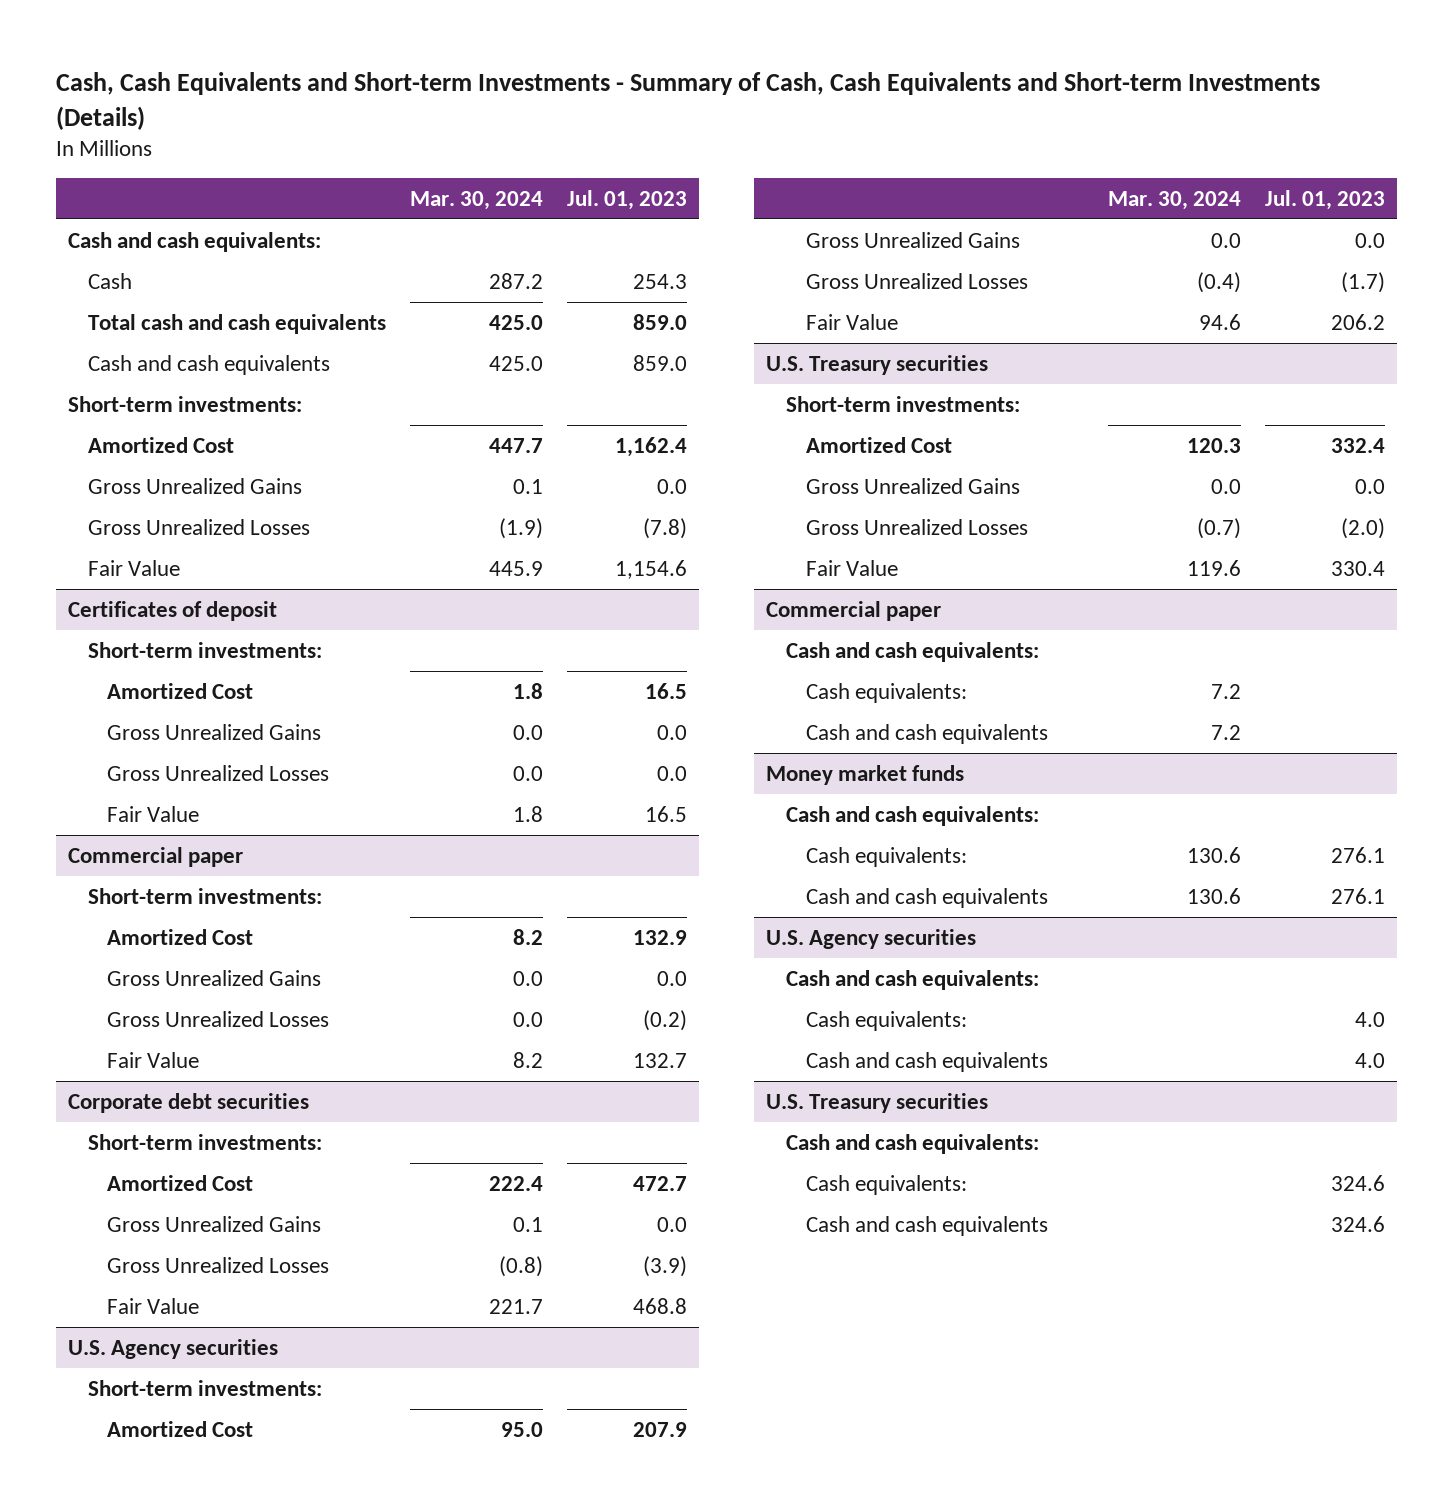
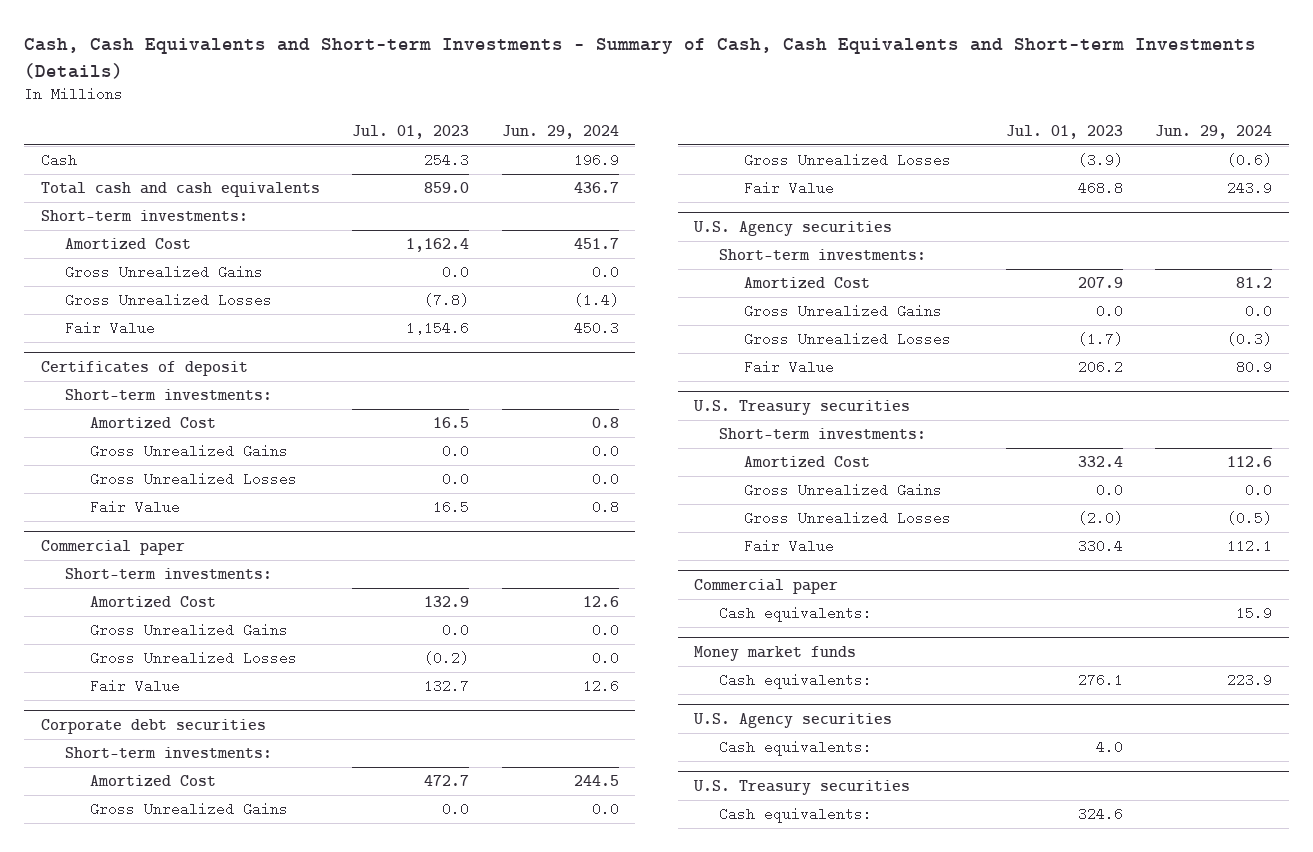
- | Mar. 30, 2024 | Jul. 01, 2023
+ | Jul. 01, 2023 | Jun. 29, 2024
- Cash and cash equivalents:
- Cash and cash equivalents | 425.0 | 859.0
@ Commercial paper
- Cash and cash equivalents:
- Cash and cash equivalents | 7.2 |
@ Money market funds
- Cash and cash equivalents:
- Cash and cash equivalents | 130.6 | 276.1
@ U.S. Agency securities
- Cash and cash equivalents:
- Cash and cash equivalents | | 4.0
@ U.S. Treasury securities
- Cash and cash equivalents:
- Cash and cash equivalents | | 324.6

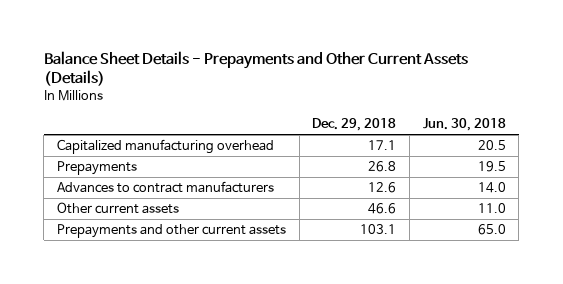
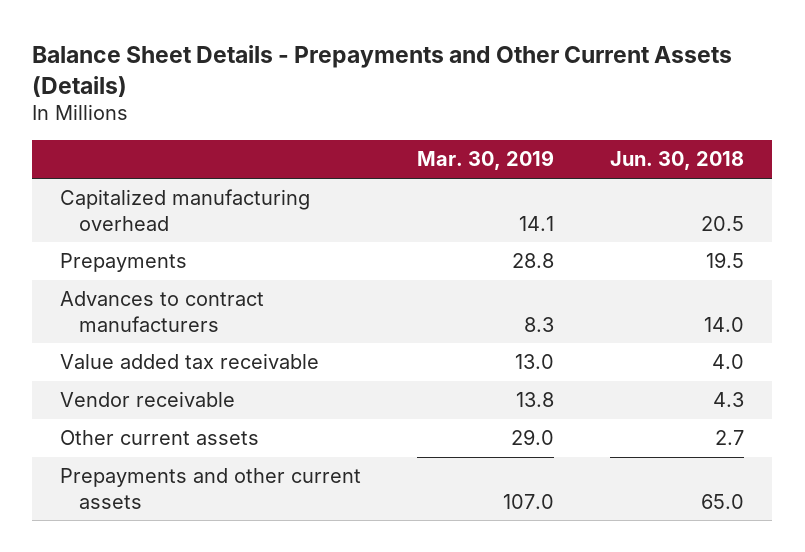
- | Dec. 29, 2018 | Jun. 30, 2018
+ | Mar. 30, 2019 | Jun. 30, 2018
- Other current assets | 46.6 | 11.0
+ Value added tax receivable | 13.0 | 4.0
+ Vendor receivable | 13.8 | 4.3
+ Other current assets | 29.0 | 2.7

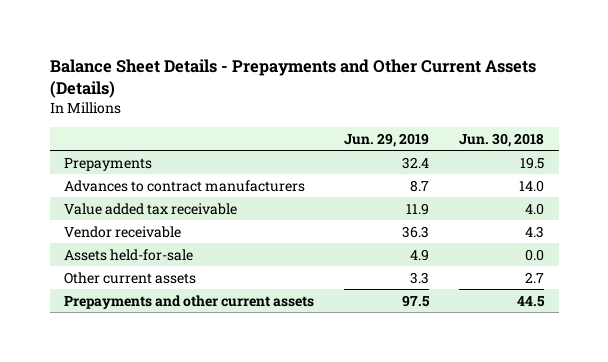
- | Mar. 30, 2019 | Jun. 30, 2018
+ | Jun. 29, 2019 | Jun. 30, 2018
- Capitalized manufacturing overhead | 14.1 | 20.5
+ Assets held-for-sale | 4.9 | 0.0
- Prepayments and other current assets | 107.0 | 65.0
+ Prepayments and other current assets | 97.5 | 44.5

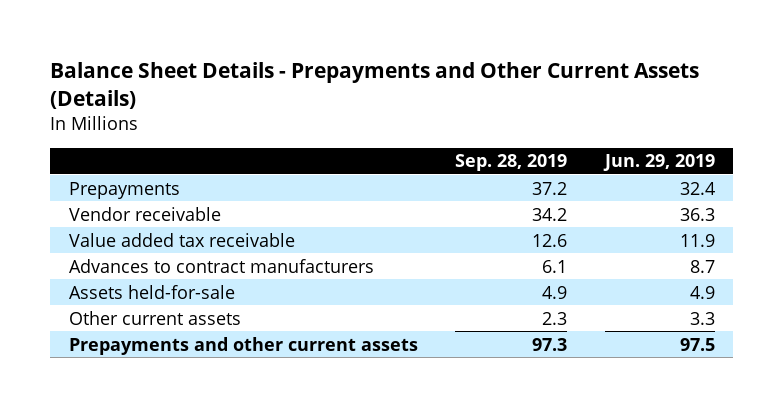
- | Jun. 29, 2019 | Jun. 30, 2018
+ | Sep. 28, 2019 | Jun. 29, 2019
moved down: Value added tax receivable | 12.6 | 11.9
moved down: Advances to contract manufacturers | 6.1 | 8.7

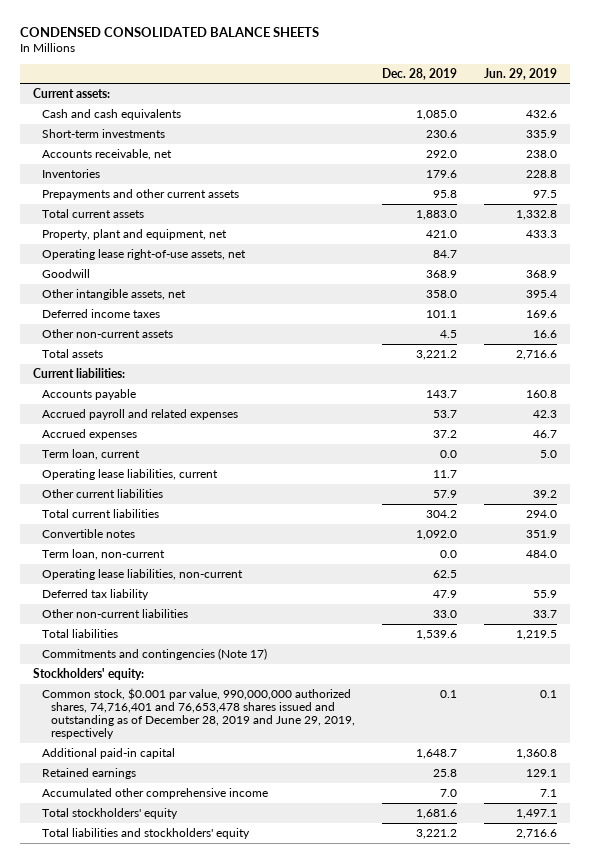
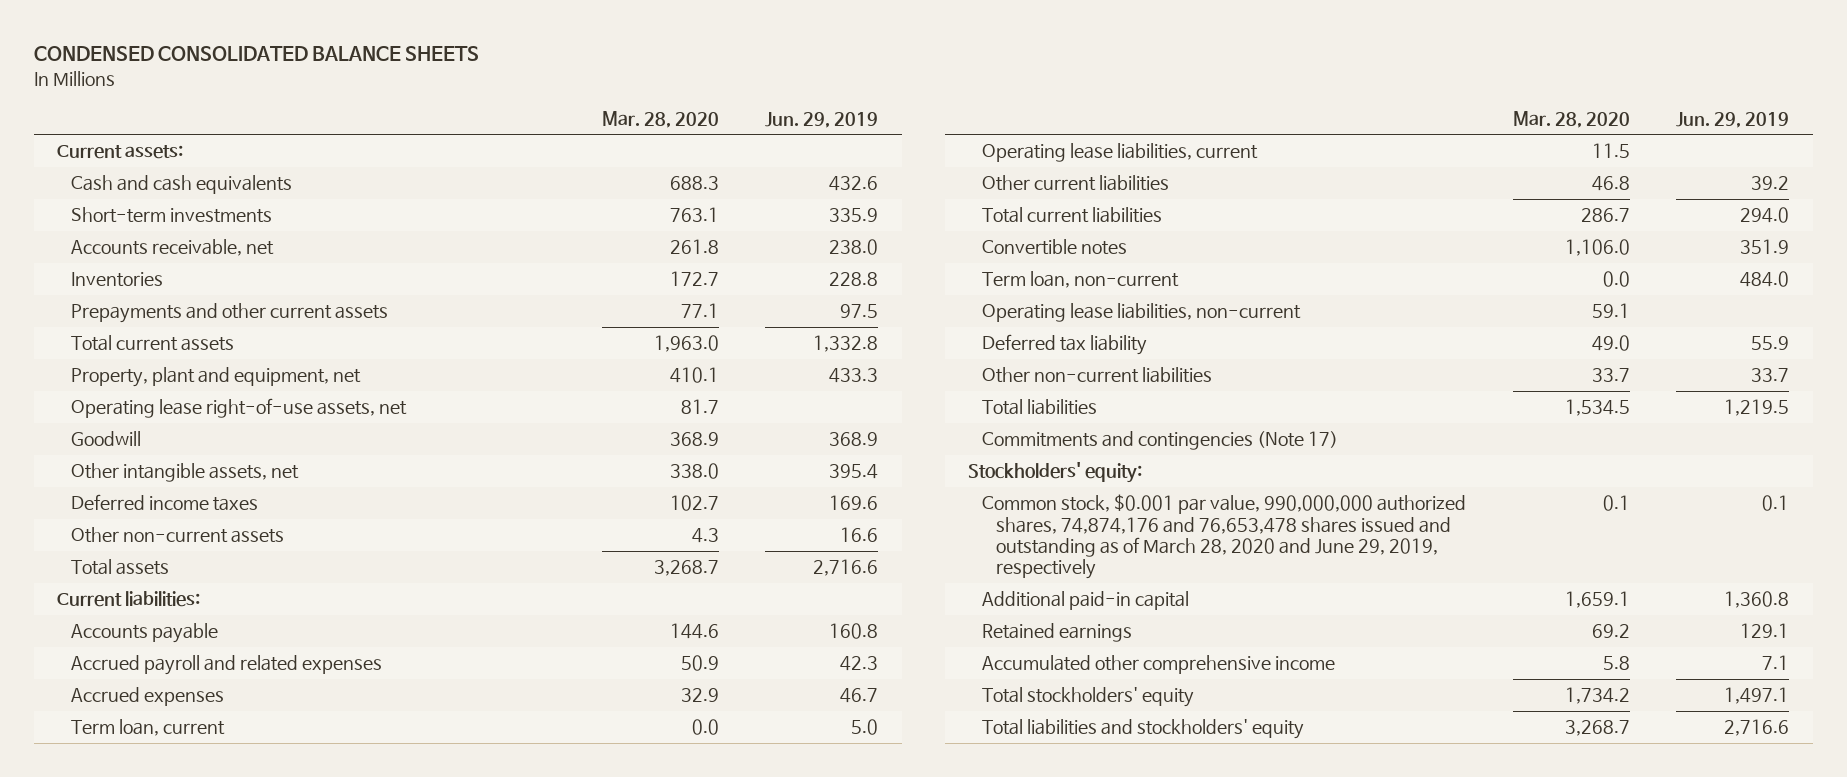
- | Dec. 28, 2019 | Jun. 29, 2019
+ | Mar. 28, 2020 | Jun. 29, 2019
- Common stock, $0.001 par value, 990,000,000 authorized shares, 74,716,401 and 76,653,478 shares issued and outstanding as of December 28, 2019 and June 29, 2019, respectively | 0.1 | 0.1
+ Common stock, $0.001 par value, 990,000,000 authorized shares, 74,874,176 and 76,653,478 shares issued and outstanding as of March 28, 2020 and June 29, 2019, respectively | 0.1 | 0.1

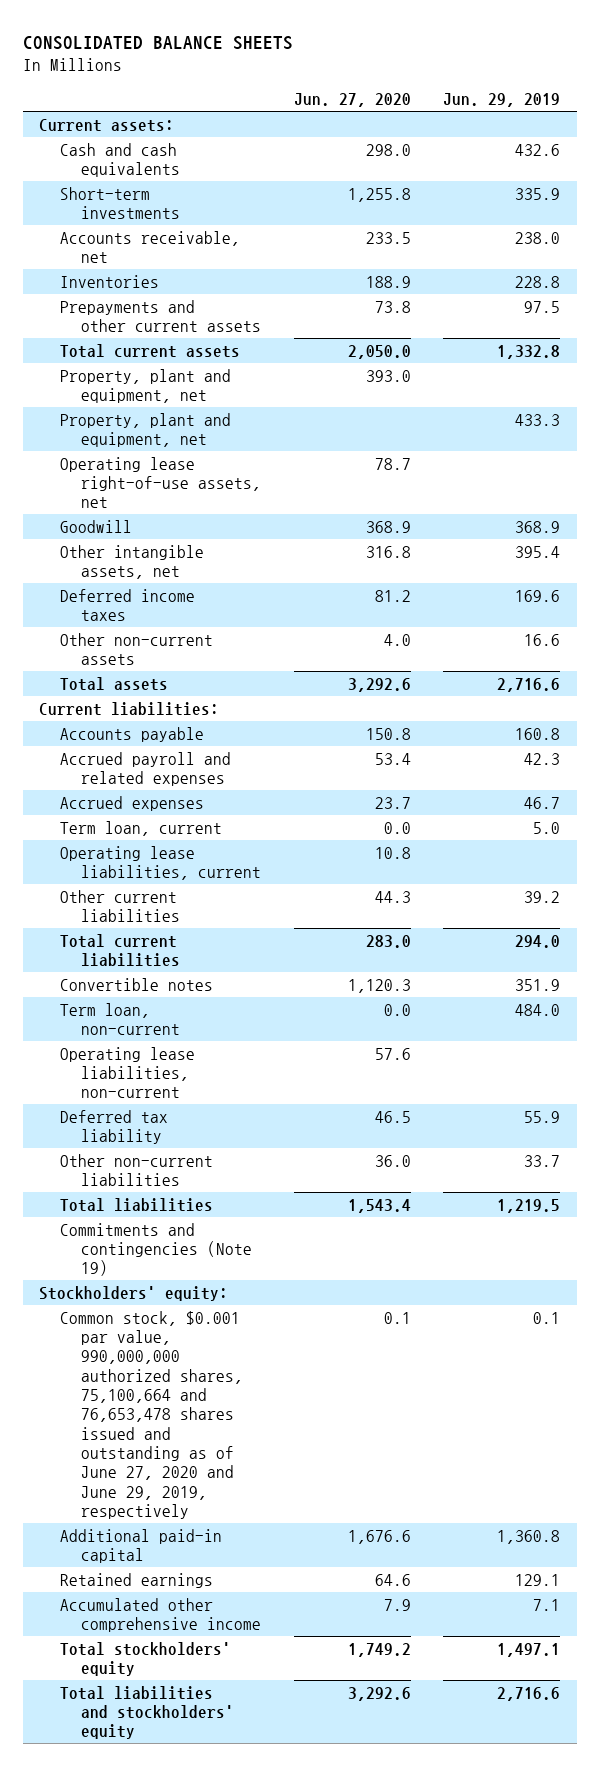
- CONDENSED CONSOLIDATED BALANCE SHEETS
+ CONSOLIDATED BALANCE SHEETS
- | Mar. 28, 2020 | Jun. 29, 2019
+ | Jun. 27, 2020 | Jun. 29, 2019
+ Property, plant and equipment, net | 393.0 |
- Commitments and contingencies (Note 17)
+ Commitments and contingencies (Note 19)
- Common stock, $0.001 par value, 990,000,000 authorized shares, 74,874,176 and 76,653,478 shares issued and outstanding as of March 28, 2020 and June 29, 2019, respectively | 0.1 | 0.1
+ Common stock, $0.001 par value, 990,000,000 authorized shares, 75,100,664 and 76,653,478 shares issued and outstanding as of June 27, 2020 and June 29, 2019, respectively | 0.1 | 0.1

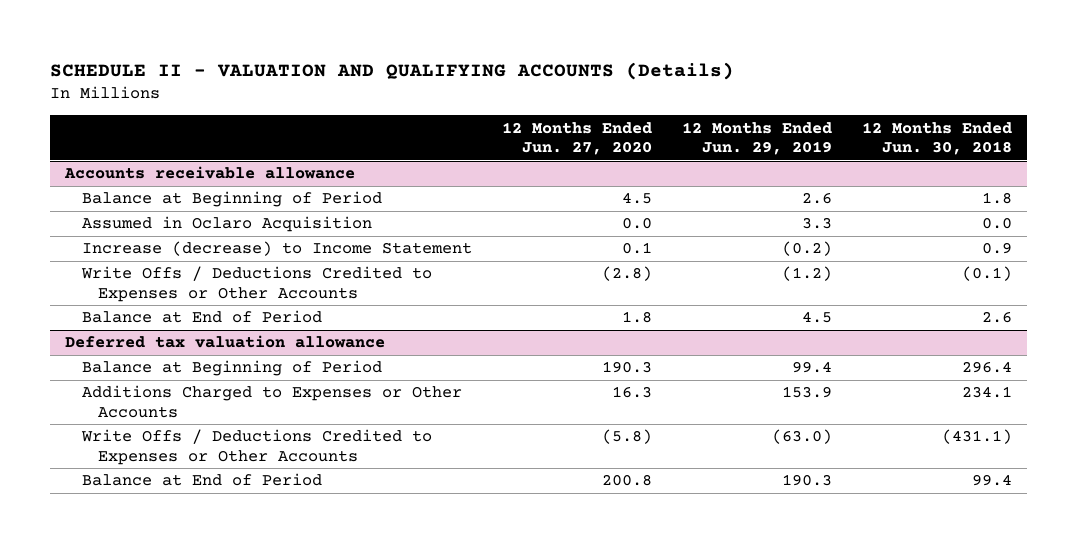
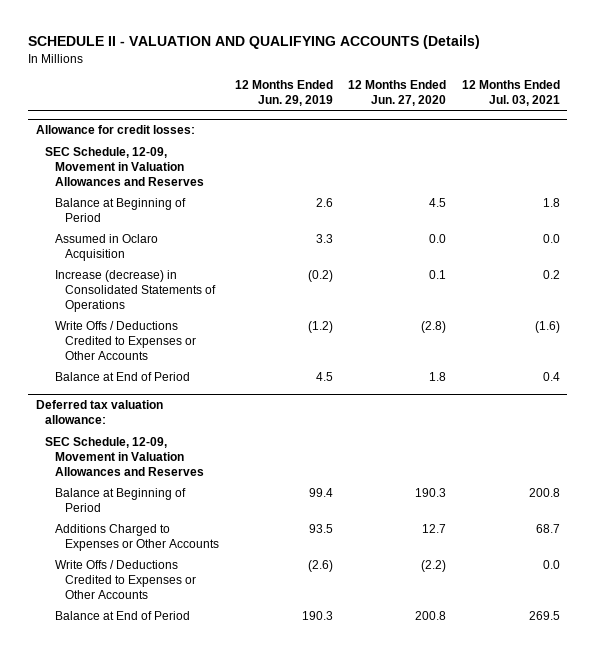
- | 12 Months Ended Jun. 27, 2020 | 12 Months Ended Jun. 29, 2019 | 12 Months Ended Jun. 30, 2018
+ | 12 Months Ended Jun. 29, 2019 | 12 Months Ended Jun. 27, 2020 | 12 Months Ended Jul. 03, 2021
- Accounts receivable allowance
+ Allowance for credit losses:
+ SEC Schedule, 12-09, Movement in Valuation Allowances and Reserves
- Increase (decrease) to Income Statement | 0.1 | (0.2) | 0.9
+ Increase (decrease) in Consolidated Statements of Operations | (0.2) | 0.1 | 0.2
- Deferred tax valuation allowance
+ Deferred tax valuation allowance:
+ SEC Schedule, 12-09, Movement in Valuation Allowances and Reserves
- Additions Charged to Expenses or Other Accounts | 16.3 | 153.9 | 234.1
- Write Offs / Deductions Credited to Expenses or Other Accounts | (5.8) | (63.0) | (431.1)
+ Additions Charged to Expenses or Other Accounts | 93.5 | 12.7 | 68.7
+ Write Offs / Deductions Credited to Expenses or Other Accounts | (2.6) | (2.2) | 0.0

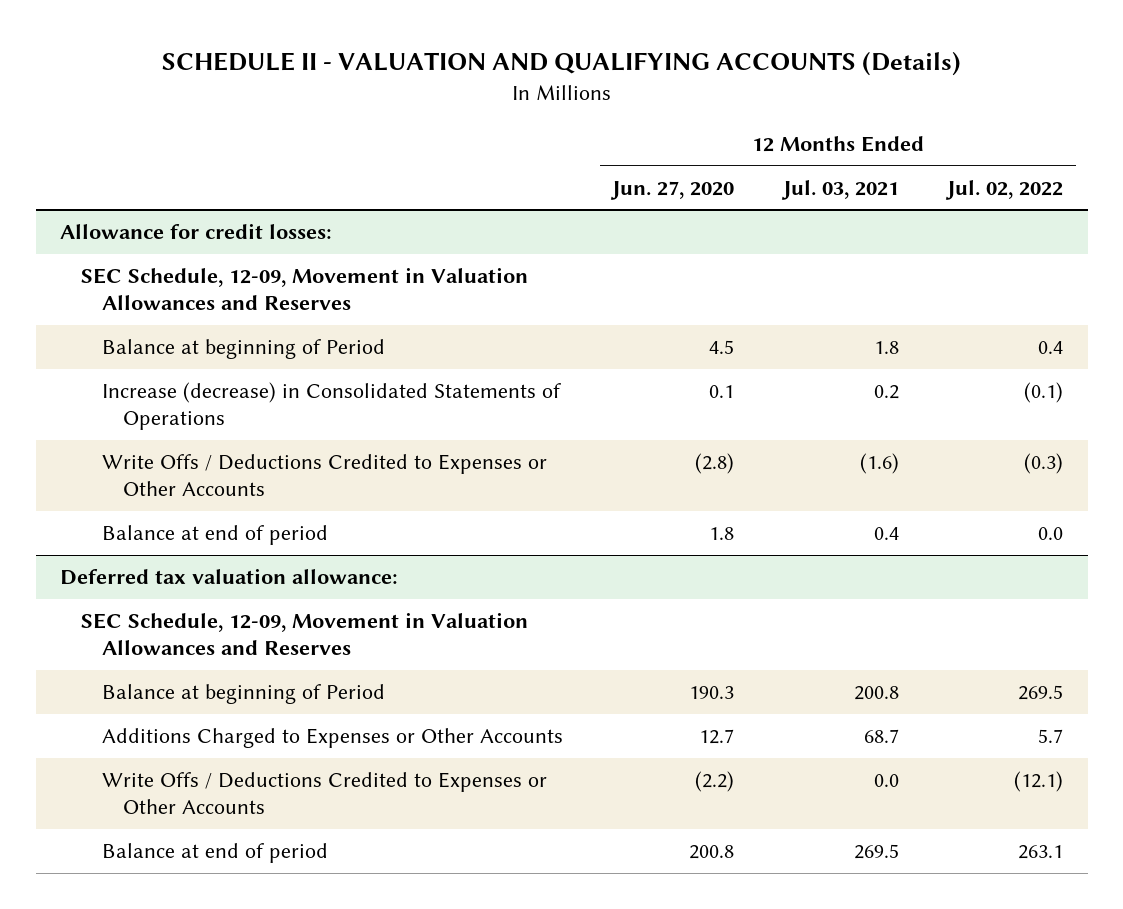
- | 12 Months Ended Jun. 29, 2019 | 12 Months Ended Jun. 27, 2020 | 12 Months Ended Jul. 03, 2021
+ | 12 Months Ended Jun. 27, 2020 | 12 Months Ended Jul. 03, 2021 | 12 Months Ended Jul. 02, 2022
@ Allowance for credit losses:
- Balance at Beginning of Period | 2.6 | 4.5 | 1.8
- Assumed in Oclaro Acquisition | 3.3 | 0.0 | 0.0
+ Balance at beginning of Period | 4.5 | 1.8 | 0.4
- Balance at End of Period | 4.5 | 1.8 | 0.4
+ Balance at end of period | 1.8 | 0.4 | 0.0
@ Deferred tax valuation allowance:
- Balance at Beginning of Period | 99.4 | 190.3 | 200.8
+ Balance at beginning of Period | 190.3 | 200.8 | 269.5
- Balance at End of Period | 190.3 | 200.8 | 269.5
+ Balance at end of period | 200.8 | 269.5 | 263.1

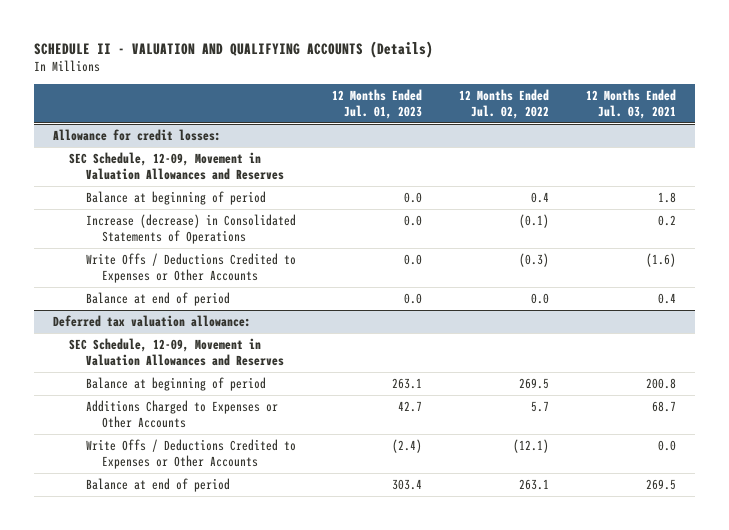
- | 12 Months Ended Jun. 27, 2020 | 12 Months Ended Jul. 03, 2021 | 12 Months Ended Jul. 02, 2022
+ | 12 Months Ended Jul. 01, 2023 | 12 Months Ended Jul. 02, 2022 | 12 Months Ended Jul. 03, 2021
@ Allowance for credit losses:
- Balance at beginning of Period | 4.5 | 1.8 | 0.4
+ Balance at beginning of period | 0.0 | 0.4 | 1.8
@ Deferred tax valuation allowance:
- Balance at beginning of Period | 190.3 | 200.8 | 269.5
+ Balance at beginning of period | 263.1 | 269.5 | 200.8

